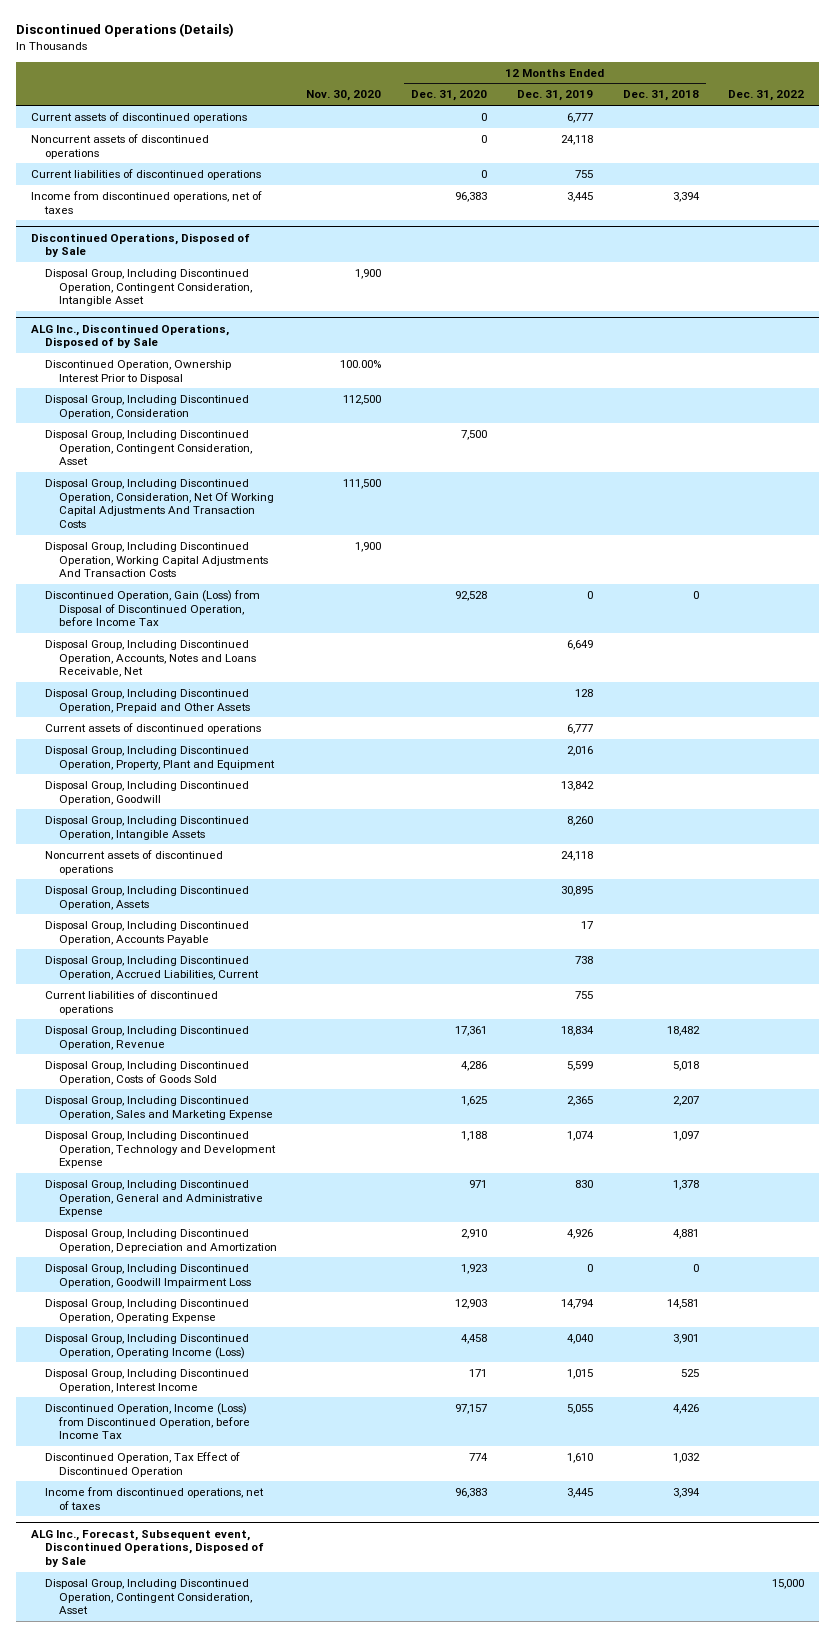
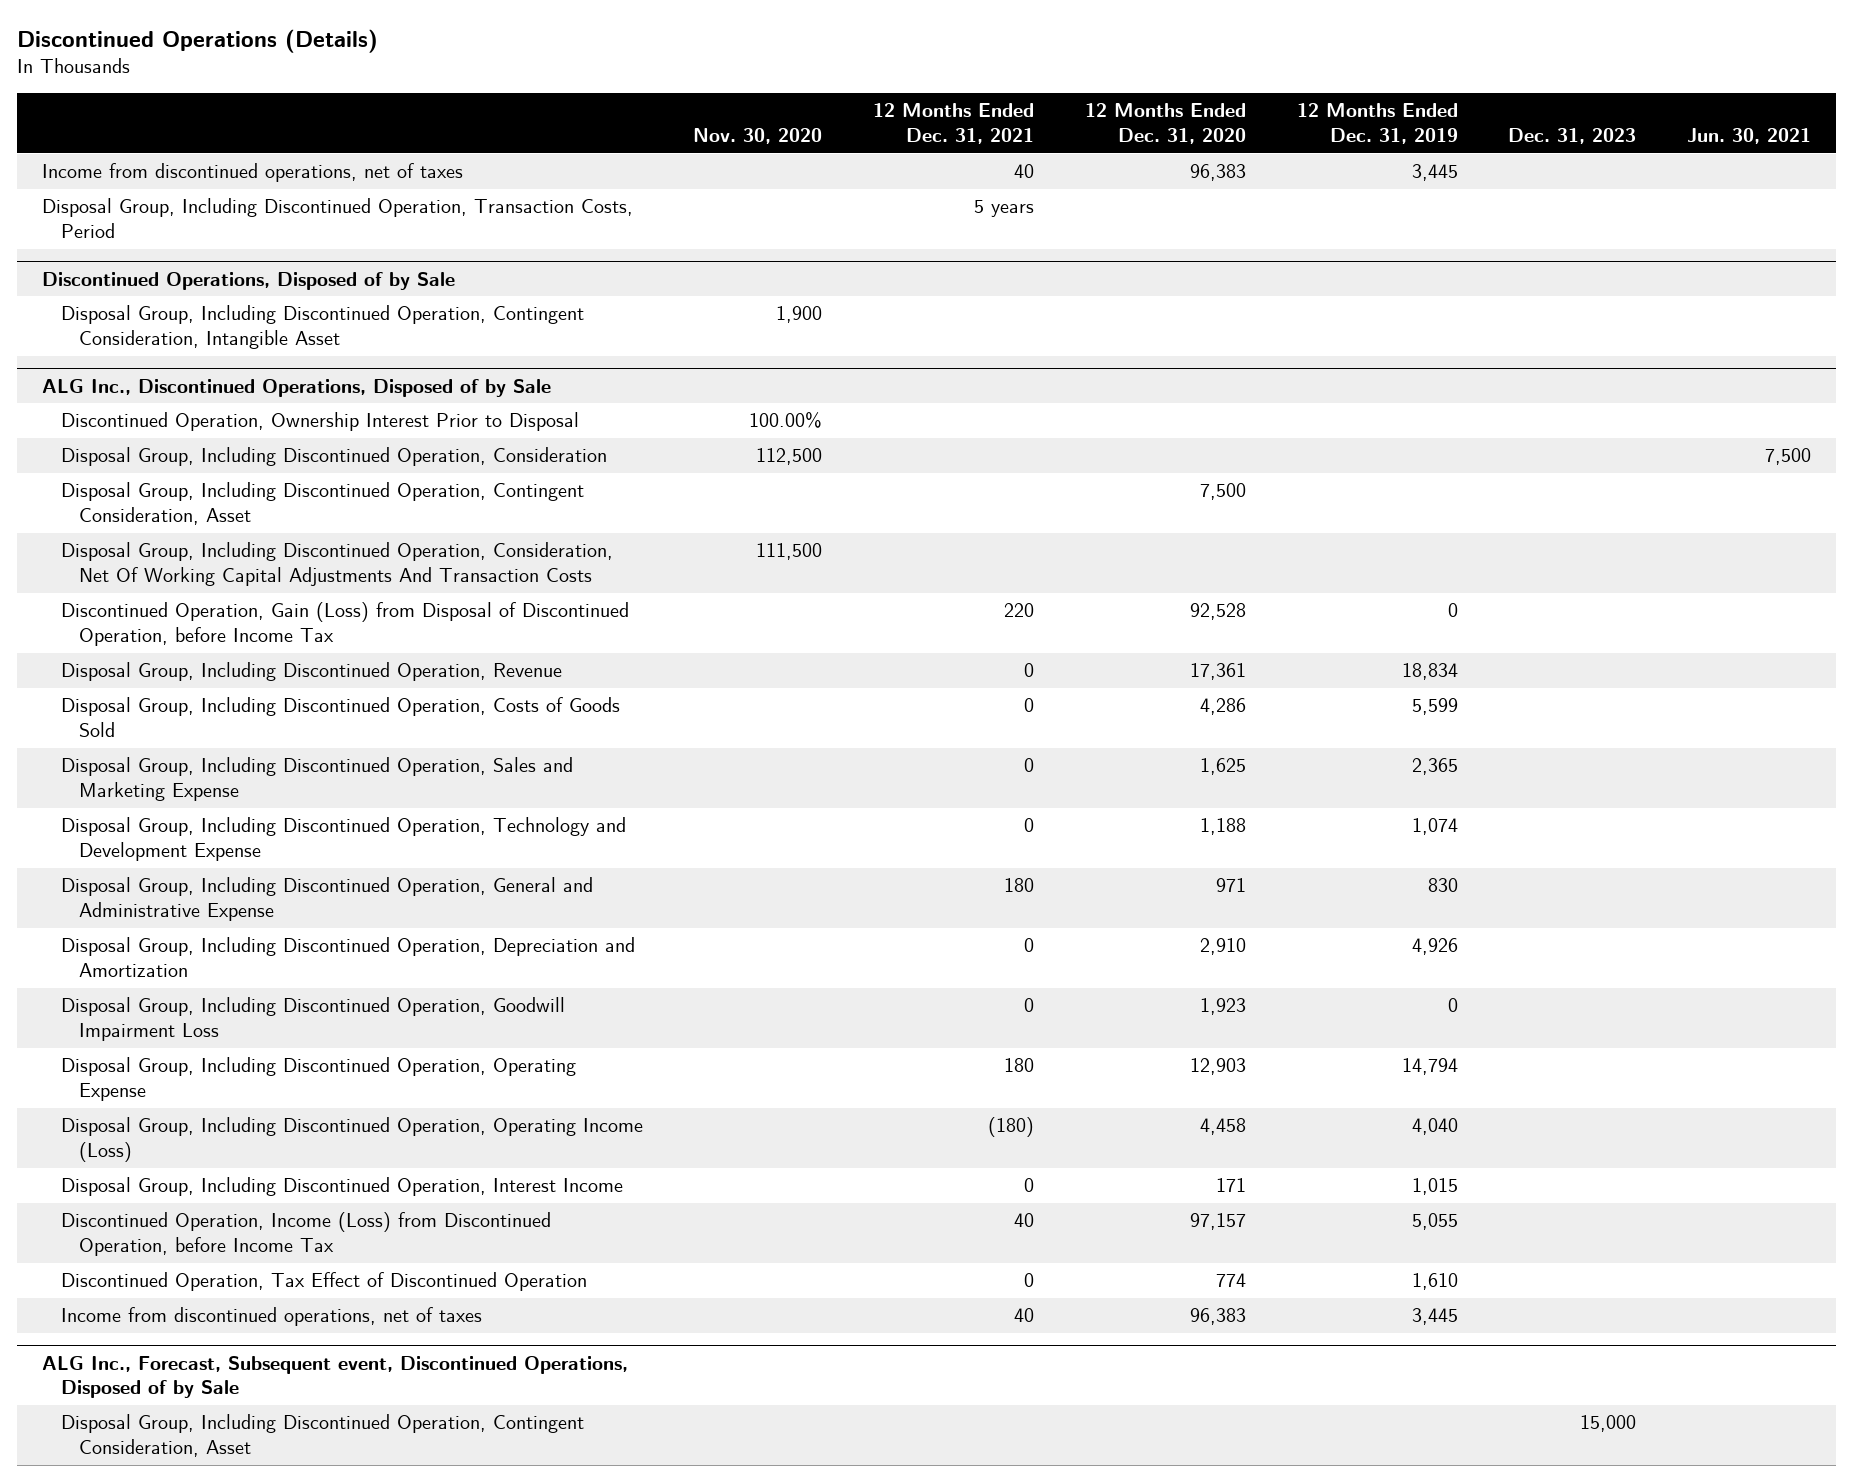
- | Nov. 30, 2020 | 12 Months Ended Dec. 31, 2020 | 12 Months Ended Dec. 31, 2019 | 12 Months Ended Dec. 31, 2018 | Dec. 31, 2022
+ | Nov. 30, 2020 | 12 Months Ended Dec. 31, 2021 | 12 Months Ended Dec. 31, 2020 | 12 Months Ended Dec. 31, 2019 | Dec. 31, 2023 | Jun. 30, 2021
- Current assets of discontinued operations | | 0 | 6,777 | |
- Noncurrent assets of discontinued operations | | 0 | 24,118 | |
- Current liabilities of discontinued operations | | 0 | 755 | |
+ Disposal Group, Including Discontinued Operation, Transaction Costs, Period | | 5 years | | | |
@ ALG Inc., Discontinued Operations, Disposed of by Sale
- Disposal Group, Including Discontinued Operation, Working Capital Adjustments And Transaction Costs | 1,900 | | | |
- Disposal Group, Including Discontinued Operation, Accounts, Notes and Loans Receivable, Net | | | 6,649 | |
- Disposal Group, Including Discontinued Operation, Prepaid and Other Assets | | | 128 | |
- Current assets of discontinued operations | | | 6,777 | |
- Disposal Group, Including Discontinued Operation, Property, Plant and Equipment | | | 2,016 | |
- Disposal Group, Including Discontinued Operation, Goodwill | | | 13,842 | |
- Disposal Group, Including Discontinued Operation, Intangible Assets | | | 8,260 | |
- Noncurrent assets of discontinued operations | | | 24,118 | |
- Disposal Group, Including Discontinued Operation, Assets | | | 30,895 | |
- Disposal Group, Including Discontinued Operation, Accounts Payable | | | 17 | |
- Disposal Group, Including Discontinued Operation, Accrued Liabilities, Current | | | 738 | |
- Current liabilities of discontinued operations | | | 755 | |

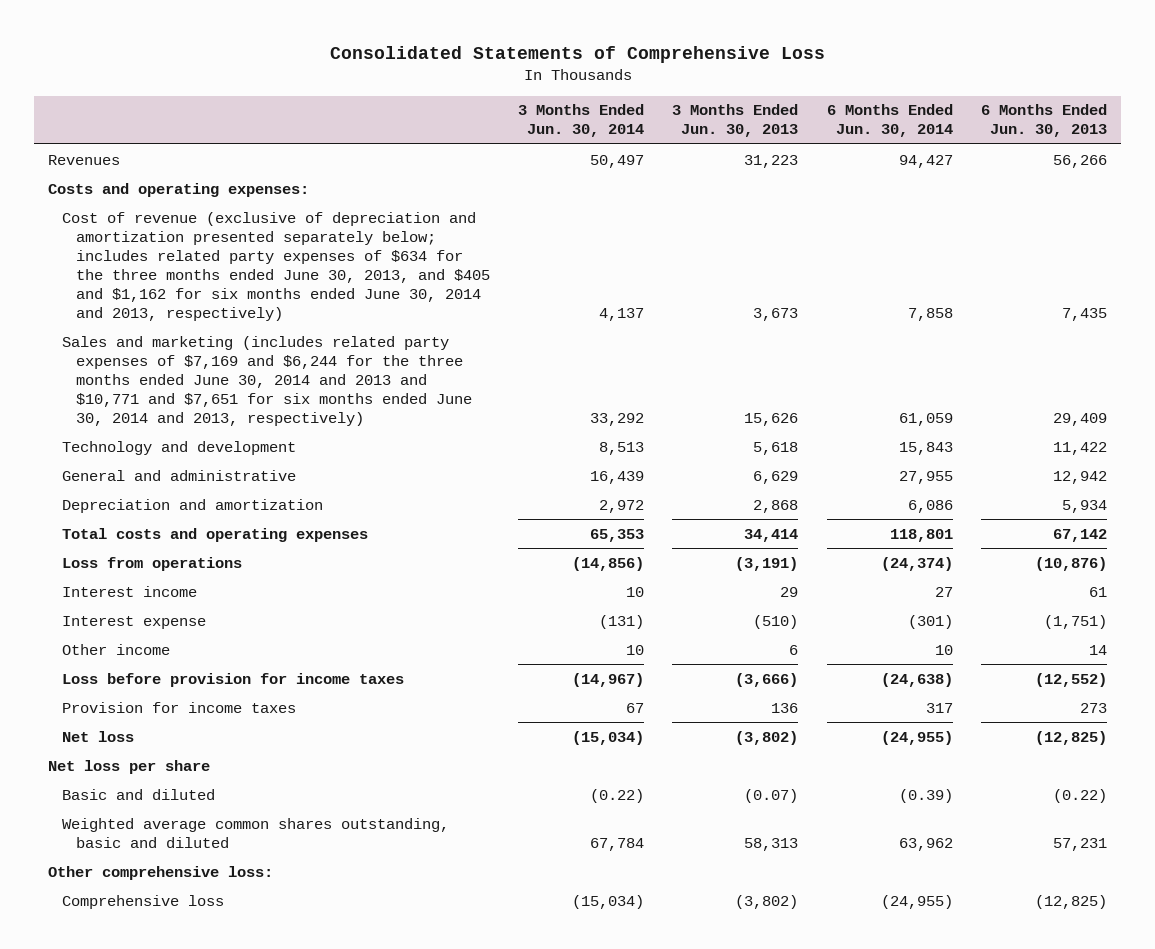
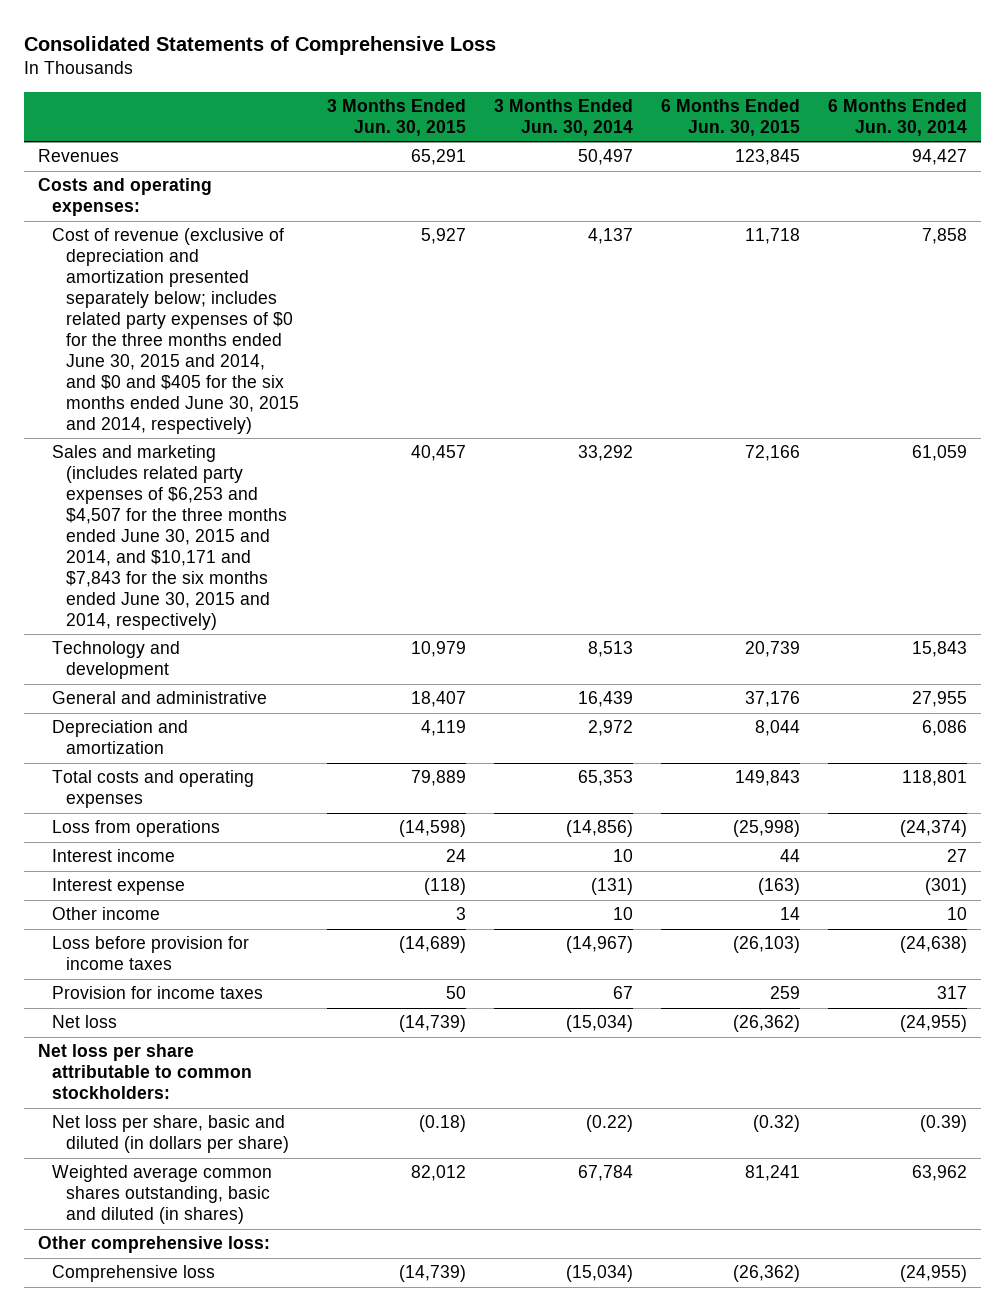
- | 3 Months Ended Jun. 30, 2014 | 3 Months Ended Jun. 30, 2013 | 6 Months Ended Jun. 30, 2014 | 6 Months Ended Jun. 30, 2013
+ | 3 Months Ended Jun. 30, 2015 | 3 Months Ended Jun. 30, 2014 | 6 Months Ended Jun. 30, 2015 | 6 Months Ended Jun. 30, 2014
- Cost of revenue (exclusive of depreciation and amortization presented separately below; includes related party expenses of $634 for the three months ended June 30, 2013, and $405 and $1,162 for six months ended June 30, 2014 and 2013, respectively) | 4,137 | 3,673 | 7,858 | 7,435
- Sales and marketing (includes related party expenses of $7,169 and $6,244 for the three months ended June 30, 2014 and 2013 and $10,771 and $7,651 for six months ended June 30, 2014 and 2013, respectively) | 33,292 | 15,626 | 61,059 | 29,409
+ Cost of revenue (exclusive of depreciation and amortization presented separately below; includes related party expenses of $0 for the three months ended June 30, 2015 and 2014, and $0 and $405 for the six months ended June 30, 2015 and 2014, respectively) | 5,927 | 4,137 | 11,718 | 7,858
+ Sales and marketing (includes related party expenses of $6,253 and $4,507 for the three months ended June 30, 2015 and 2014, and $10,171 and $7,843 for the six months ended June 30, 2015 and 2014, respectively) | 40,457 | 33,292 | 72,166 | 61,059
- Net loss per share
- Basic and diluted | (0.22) | (0.07) | (0.39) | (0.22)
- Weighted average common shares outstanding, basic and diluted | 67,784 | 58,313 | 63,962 | 57,231
+ Net loss per share attributable to common stockholders:
+ Net loss per share, basic and diluted (in dollars per share) | (0.18) | (0.22) | (0.32) | (0.39)
+ Weighted average common shares outstanding, basic and diluted (in shares) | 82,012 | 67,784 | 81,241 | 63,962

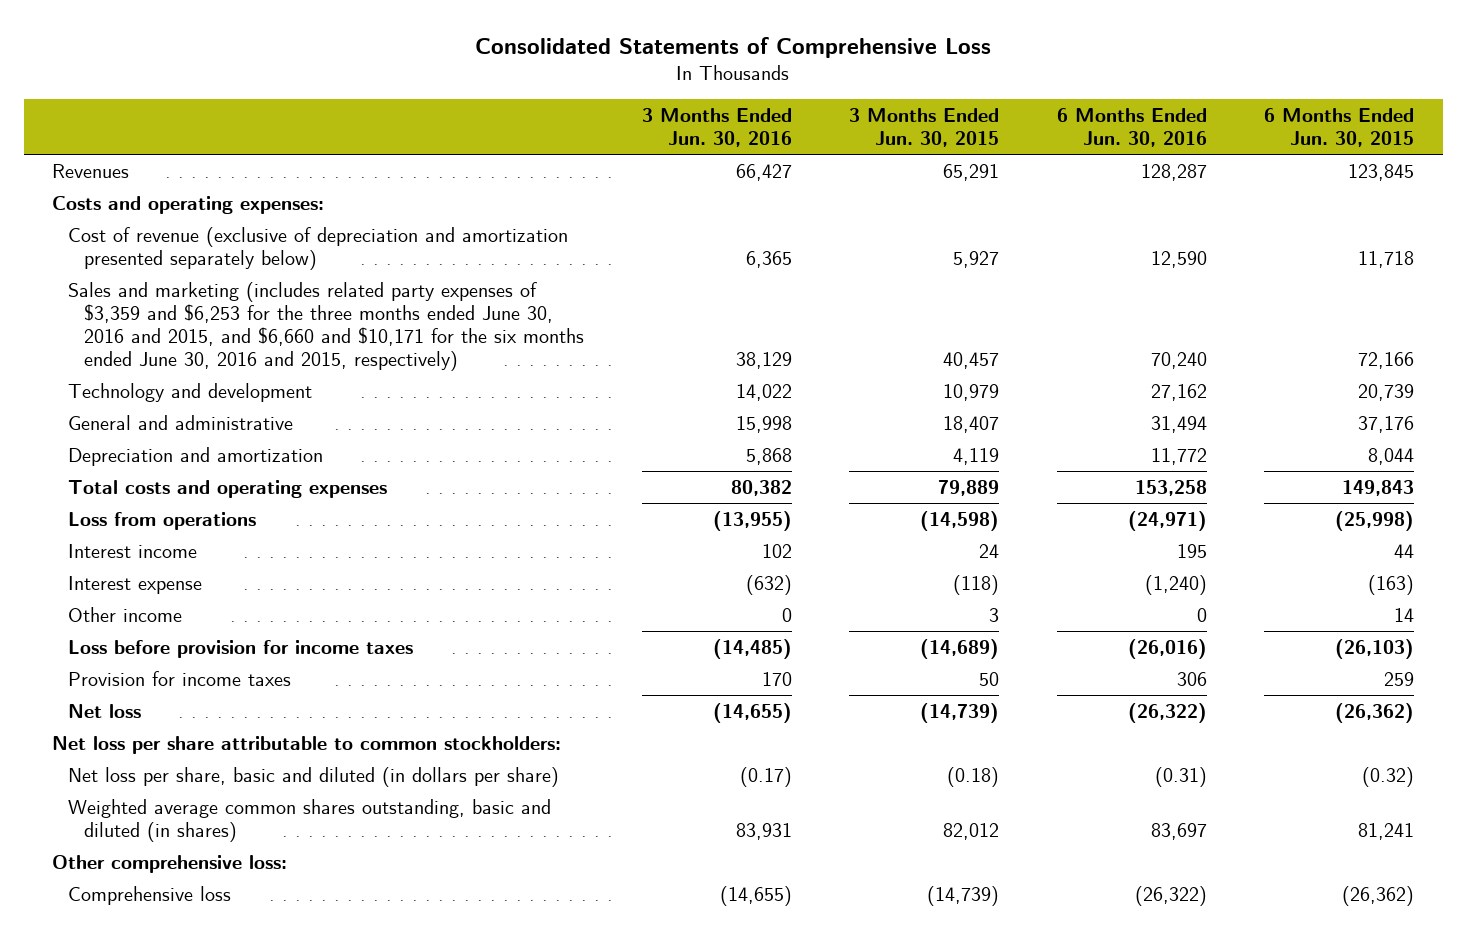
- | 3 Months Ended Jun. 30, 2015 | 3 Months Ended Jun. 30, 2014 | 6 Months Ended Jun. 30, 2015 | 6 Months Ended Jun. 30, 2014
+ | 3 Months Ended Jun. 30, 2016 | 3 Months Ended Jun. 30, 2015 | 6 Months Ended Jun. 30, 2016 | 6 Months Ended Jun. 30, 2015
- Cost of revenue (exclusive of depreciation and amortization presented separately below; includes related party expenses of $0 for the three months ended June 30, 2015 and 2014, and $0 and $405 for the six months ended June 30, 2015 and 2014, respectively) | 5,927 | 4,137 | 11,718 | 7,858
- Sales and marketing (includes related party expenses of $6,253 and $4,507 for the three months ended June 30, 2015 and 2014, and $10,171 and $7,843 for the six months ended June 30, 2015 and 2014, respectively) | 40,457 | 33,292 | 72,166 | 61,059
+ Cost of revenue (exclusive of depreciation and amortization presented separately below) | 6,365 | 5,927 | 12,590 | 11,718
+ Sales and marketing (includes related party expenses of $3,359 and $6,253 for the three months ended June 30, 2016 and 2015, and $6,660 and $10,171 for the six months ended June 30, 2016 and 2015, respectively) | 38,129 | 40,457 | 70,240 | 72,166

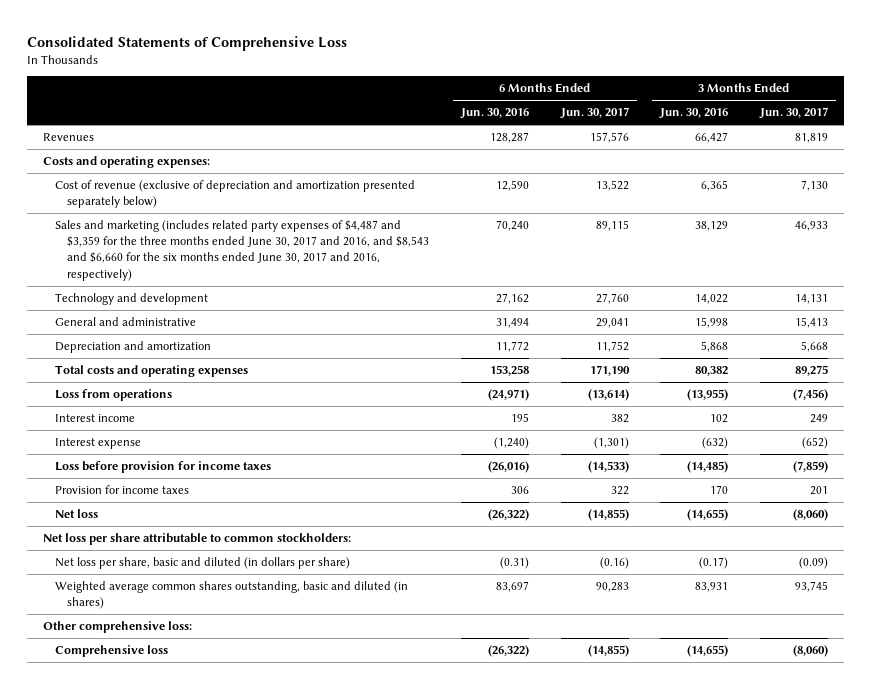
- | 3 Months Ended Jun. 30, 2016 | 3 Months Ended Jun. 30, 2015 | 6 Months Ended Jun. 30, 2016 | 6 Months Ended Jun. 30, 2015
+ | 6 Months Ended Jun. 30, 2016 | 6 Months Ended Jun. 30, 2017 | 3 Months Ended Jun. 30, 2016 | 3 Months Ended Jun. 30, 2017
- Sales and marketing (includes related party expenses of $3,359 and $6,253 for the three months ended June 30, 2016 and 2015, and $6,660 and $10,171 for the six months ended June 30, 2016 and 2015, respectively) | 38,129 | 40,457 | 70,240 | 72,166
+ Sales and marketing (includes related party expenses of $4,487 and $3,359 for the three months ended June 30, 2017 and 2016, and $8,543 and $6,660 for the six months ended June 30, 2017 and 2016, respectively) | 70,240 | 89,115 | 38,129 | 46,933
- Other income | 0 | 3 | 0 | 14

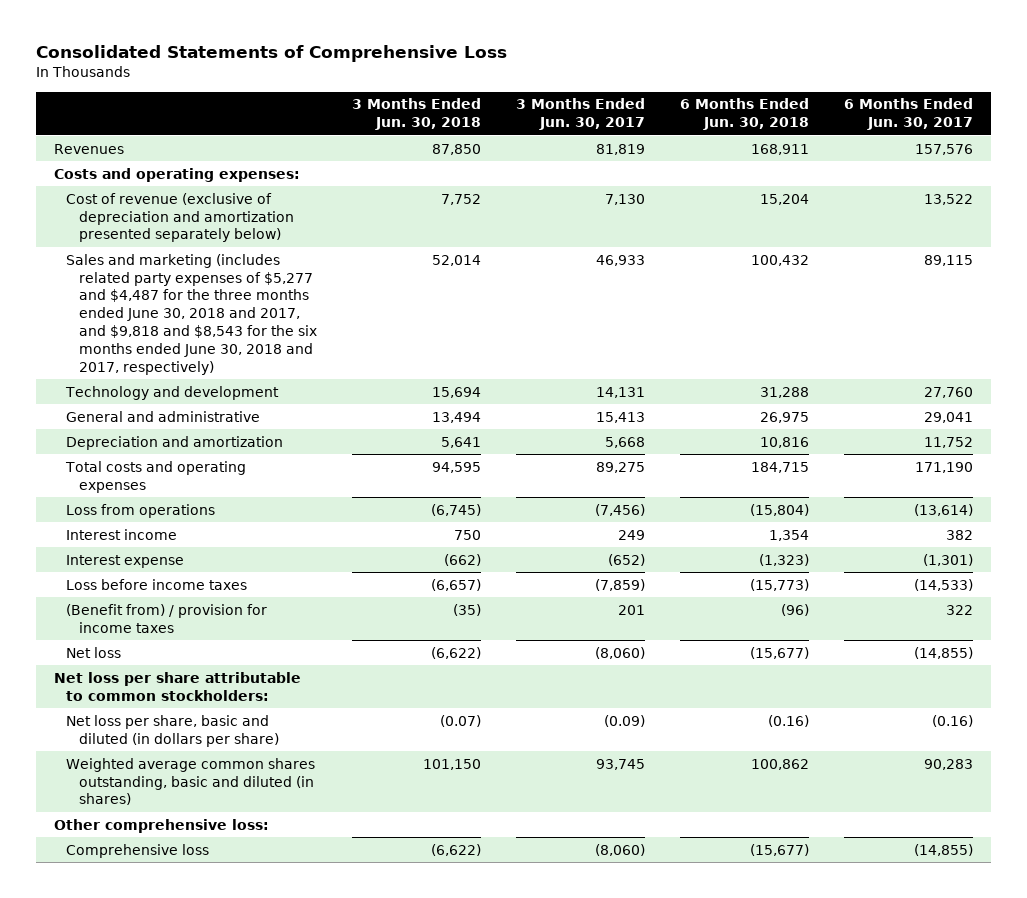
- | 6 Months Ended Jun. 30, 2016 | 6 Months Ended Jun. 30, 2017 | 3 Months Ended Jun. 30, 2016 | 3 Months Ended Jun. 30, 2017
+ | 3 Months Ended Jun. 30, 2018 | 3 Months Ended Jun. 30, 2017 | 6 Months Ended Jun. 30, 2018 | 6 Months Ended Jun. 30, 2017
- Sales and marketing (includes related party expenses of $4,487 and $3,359 for the three months ended June 30, 2017 and 2016, and $8,543 and $6,660 for the six months ended June 30, 2017 and 2016, respectively) | 70,240 | 89,115 | 38,129 | 46,933
+ Sales and marketing (includes related party expenses of $5,277 and $4,487 for the three months ended June 30, 2018 and 2017, and $9,818 and $8,543 for the six months ended June 30, 2018 and 2017, respectively) | 52,014 | 46,933 | 100,432 | 89,115
- Loss before provision for income taxes | (26,016) | (14,533) | (14,485) | (7,859)
- Provision for income taxes | 306 | 322 | 170 | 201
+ Loss before income taxes | (6,657) | (7,859) | (15,773) | (14,533)
+ (Benefit from) / provision for income taxes | (35) | 201 | (96) | 322

